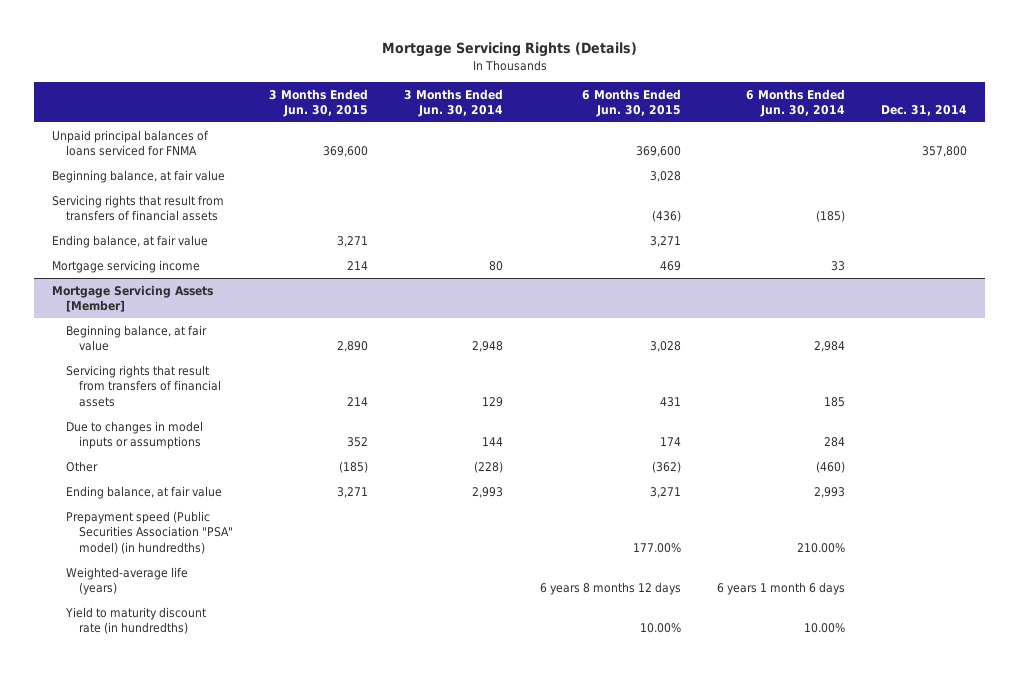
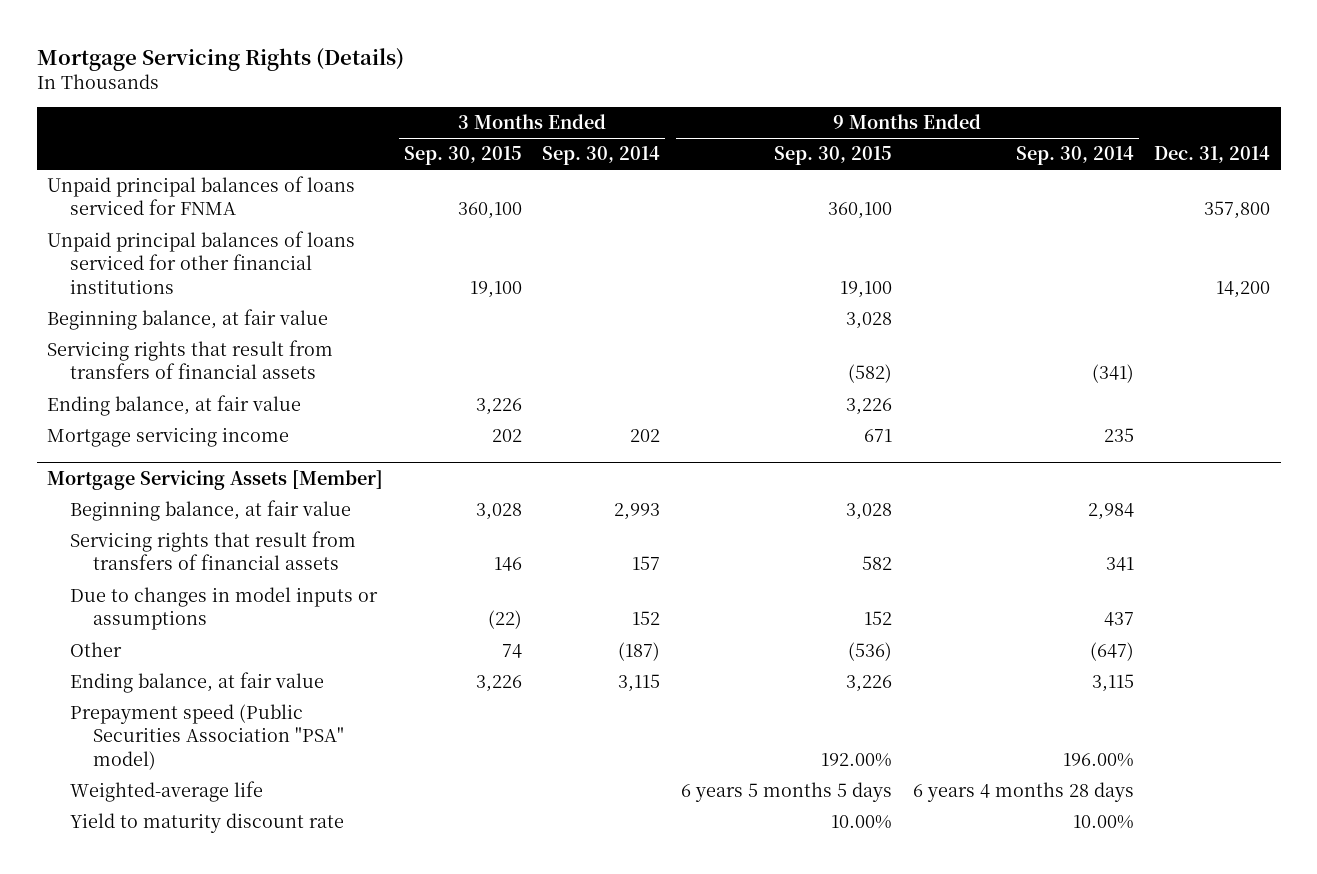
- | 3 Months Ended Jun. 30, 2015 | 3 Months Ended Jun. 30, 2014 | 6 Months Ended Jun. 30, 2015 | 6 Months Ended Jun. 30, 2014 | Dec. 31, 2014
+ | 3 Months Ended Sep. 30, 2015 | 3 Months Ended Sep. 30, 2014 | 9 Months Ended Sep. 30, 2015 | 9 Months Ended Sep. 30, 2014 | Dec. 31, 2014
+ Unpaid principal balances of loans serviced for other financial institutions | 19,100 | | 19,100 | | 14,200
@ Mortgage Servicing Assets [Member]
- Prepayment speed (Public Securities Association "PSA" model) (in hundredths) | | | 177.00% | 210.00% |
- Weighted-average life (years) | | | 6 years 8 months 12 days | 6 years 1 month 6 days |
- Yield to maturity discount rate (in hundredths) | | | 10.00% | 10.00% |
+ Prepayment speed (Public Securities Association "PSA" model) | | | 192.00% | 196.00% |
+ Weighted-average life | | | 6 years 5 months 5 days | 6 years 4 months 28 days |
+ Yield to maturity discount rate | | | 10.00% | 10.00% |

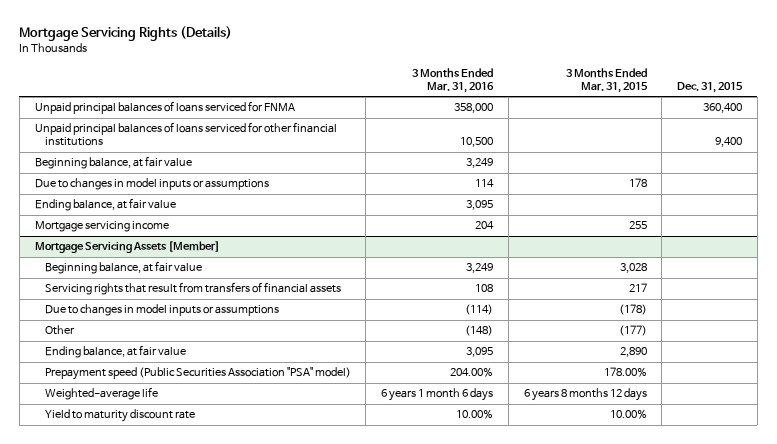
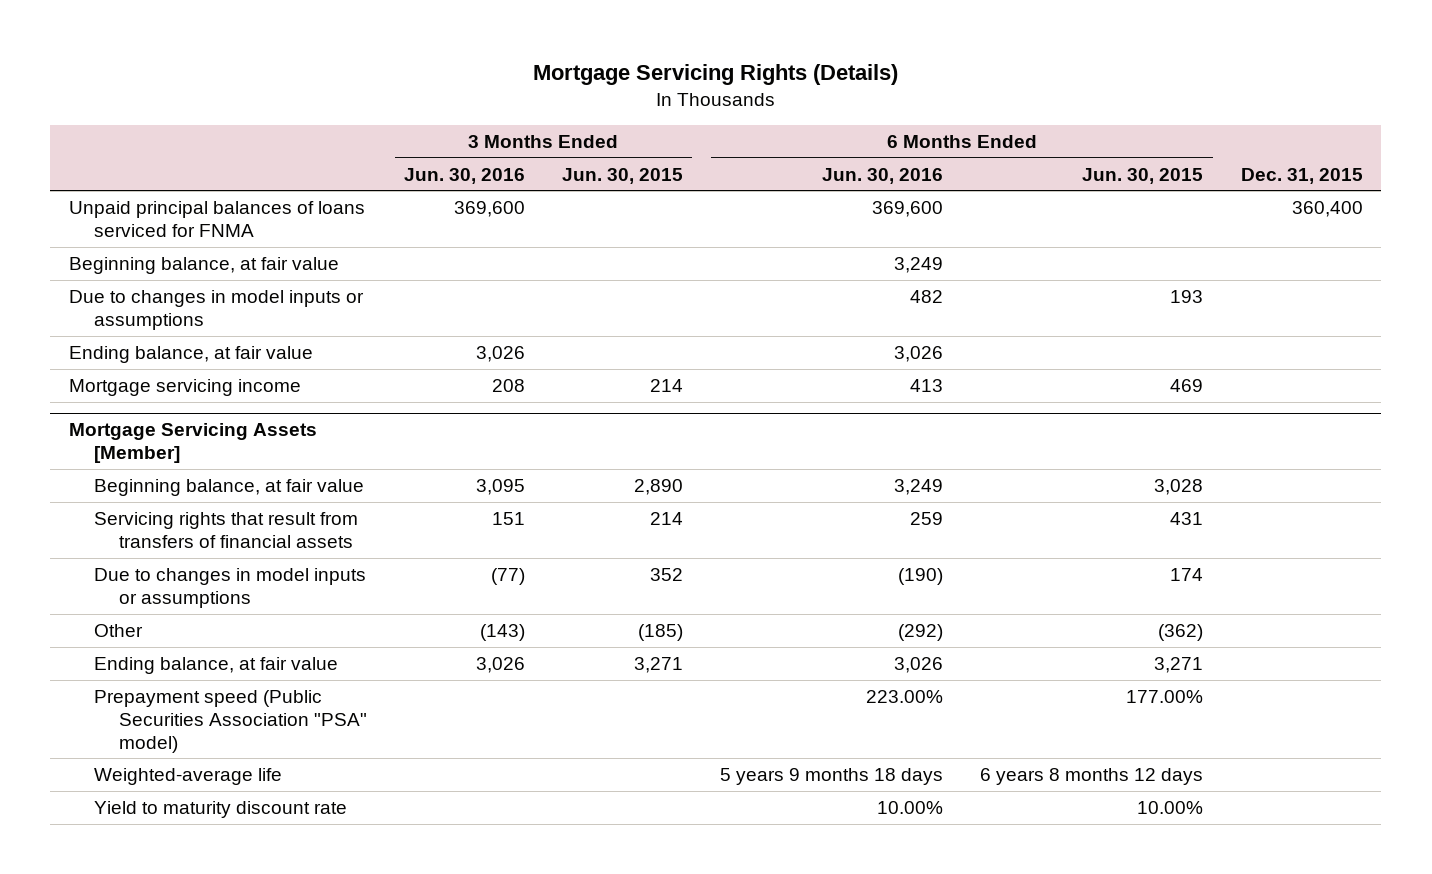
- | 3 Months Ended Mar. 31, 2016 | 3 Months Ended Mar. 31, 2015 | Dec. 31, 2015
+ | 3 Months Ended Jun. 30, 2016 | 3 Months Ended Jun. 30, 2015 | 6 Months Ended Jun. 30, 2016 | 6 Months Ended Jun. 30, 2015 | Dec. 31, 2015
- Unpaid principal balances of loans serviced for other financial institutions | 10,500 | | 9,400

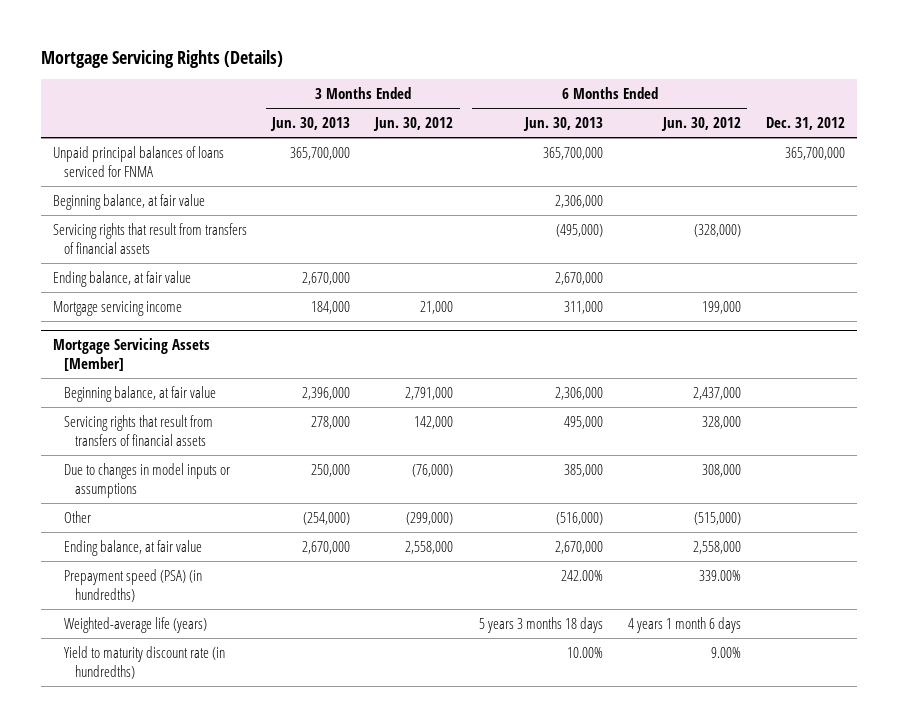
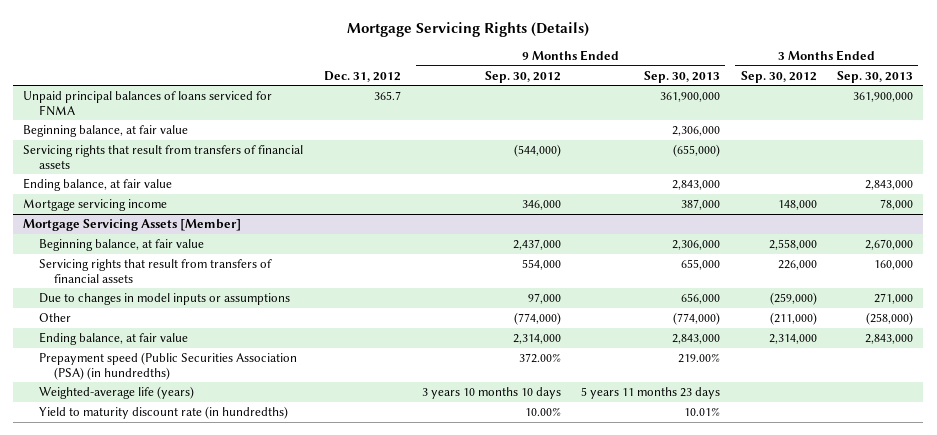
- | 3 Months Ended Jun. 30, 2013 | 3 Months Ended Jun. 30, 2012 | 6 Months Ended Jun. 30, 2013 | 6 Months Ended Jun. 30, 2012 | Dec. 31, 2012
+ | Dec. 31, 2012 | 9 Months Ended Sep. 30, 2012 | 9 Months Ended Sep. 30, 2013 | 3 Months Ended Sep. 30, 2012 | 3 Months Ended Sep. 30, 2013
- Unpaid principal balances of loans serviced for FNMA | 365,700,000 | | 365,700,000 | | 365,700,000
+ Unpaid principal balances of loans serviced for FNMA | 365.7 | | 361,900,000 | | 361,900,000
@ Mortgage Servicing Assets [Member]
- Prepayment speed (PSA) (in hundredths) | | | 242.00% | 339.00% |
+ Prepayment speed (Public Securities Association (PSA) (in hundredths) | | 372.00% | 219.00% | |

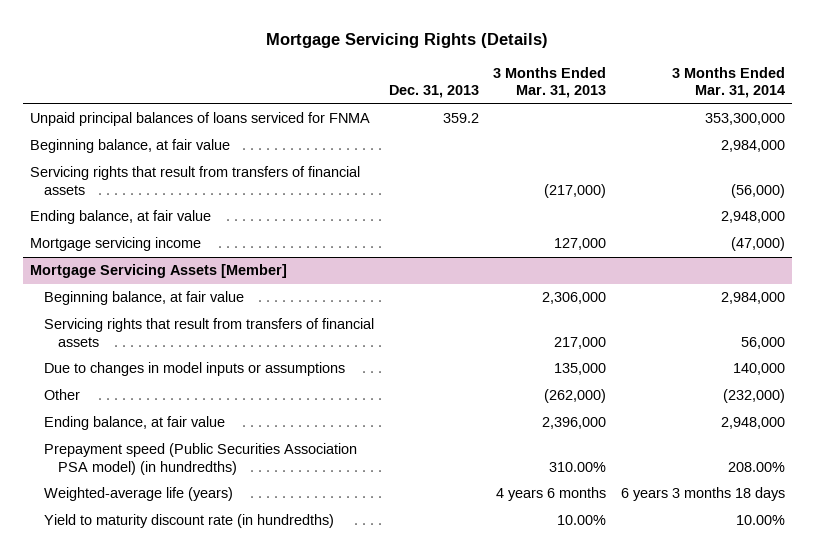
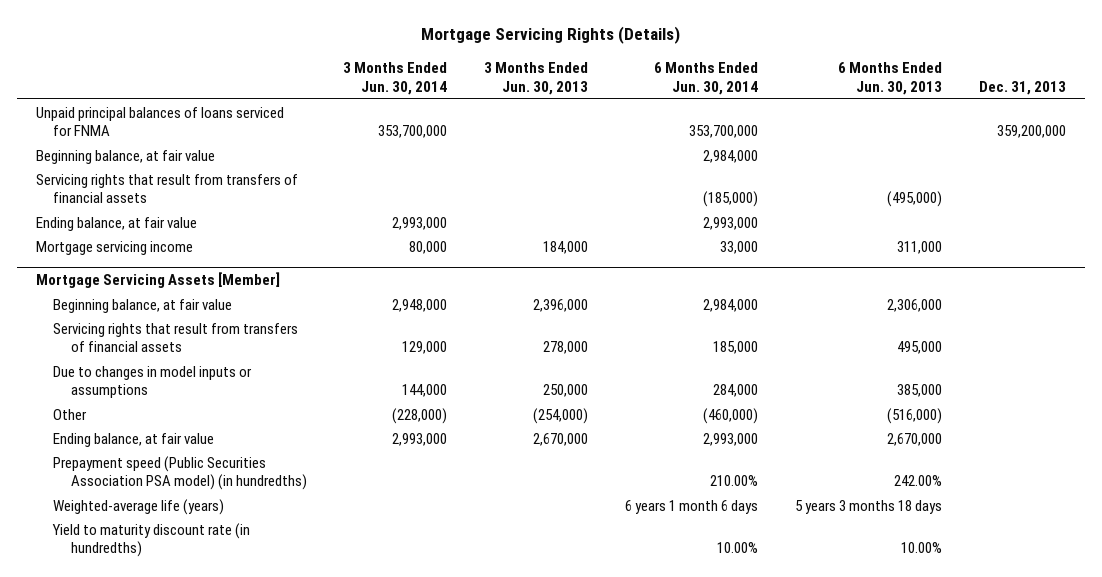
- | Dec. 31, 2013 | 3 Months Ended Mar. 31, 2013 | 3 Months Ended Mar. 31, 2014
+ | 3 Months Ended Jun. 30, 2014 | 3 Months Ended Jun. 30, 2013 | 6 Months Ended Jun. 30, 2014 | 6 Months Ended Jun. 30, 2013 | Dec. 31, 2013
- Unpaid principal balances of loans serviced for FNMA | 359.2 | | 353,300,000
+ Unpaid principal balances of loans serviced for FNMA | 353,700,000 | | 353,700,000 | | 359,200,000

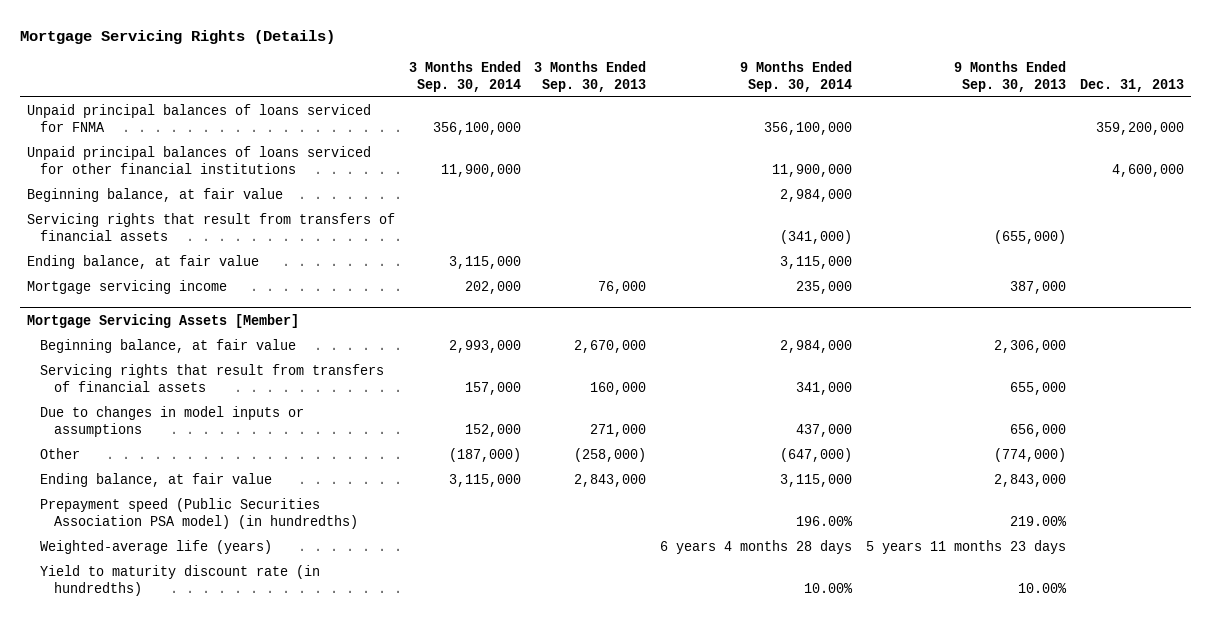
- | 3 Months Ended Jun. 30, 2014 | 3 Months Ended Jun. 30, 2013 | 6 Months Ended Jun. 30, 2014 | 6 Months Ended Jun. 30, 2013 | Dec. 31, 2013
+ | 3 Months Ended Sep. 30, 2014 | 3 Months Ended Sep. 30, 2013 | 9 Months Ended Sep. 30, 2014 | 9 Months Ended Sep. 30, 2013 | Dec. 31, 2013
+ Unpaid principal balances of loans serviced for other financial institutions | 11,900,000 | | 11,900,000 | | 4,600,000

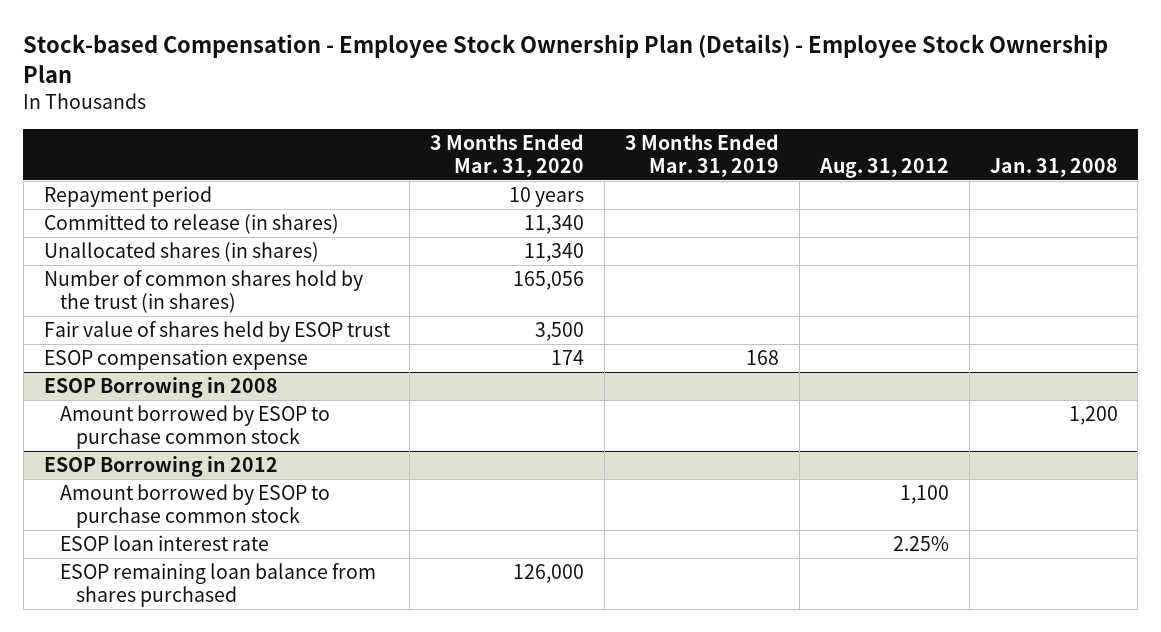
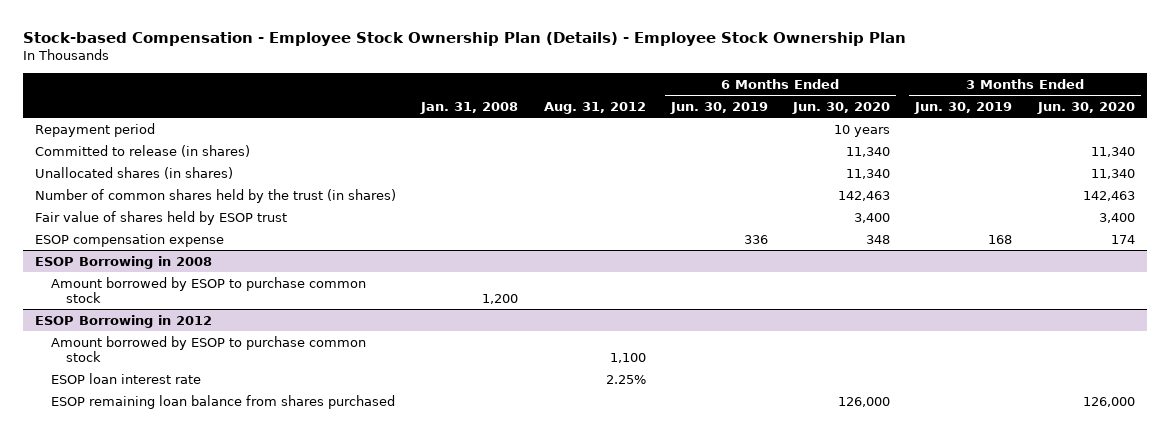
- | 3 Months Ended Mar. 31, 2020 | 3 Months Ended Mar. 31, 2019 | Aug. 31, 2012 | Jan. 31, 2008
+ | Jan. 31, 2008 | Aug. 31, 2012 | 6 Months Ended Jun. 30, 2019 | 6 Months Ended Jun. 30, 2020 | 3 Months Ended Jun. 30, 2019 | 3 Months Ended Jun. 30, 2020
- Number of common shares hold by the trust (in shares) | 165,056 | | |
+ Number of common shares held by the trust (in shares) | | | | 142,463 | | 142,463

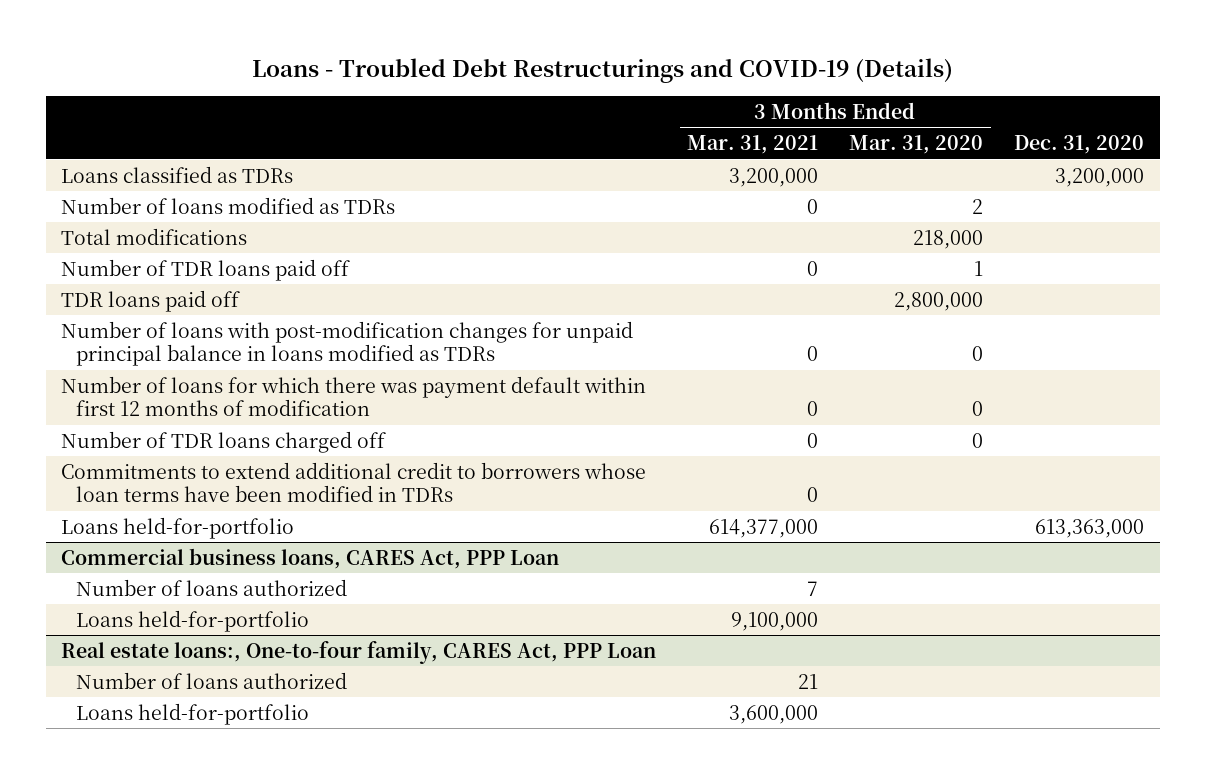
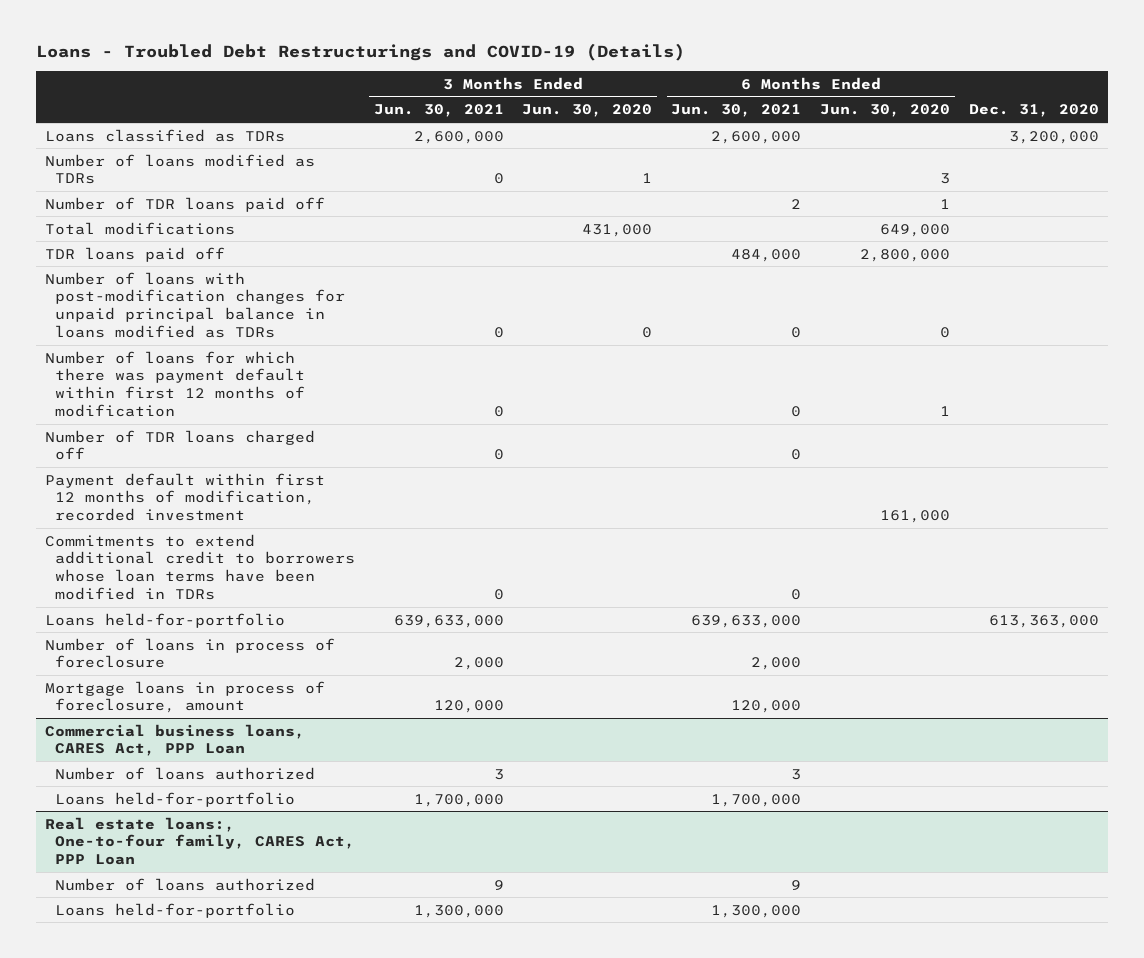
- | 3 Months Ended Mar. 31, 2021 | 3 Months Ended Mar. 31, 2020 | Dec. 31, 2020
+ | 3 Months Ended Jun. 30, 2021 | 3 Months Ended Jun. 30, 2020 | 6 Months Ended Jun. 30, 2021 | 6 Months Ended Jun. 30, 2020 | Dec. 31, 2020
moved down: Total modifications | | 431,000 | | 649,000 |
+ Payment default within first 12 months of modification, recorded investment | | | | 161,000 |
+ Number of loans in process of foreclosure | 2,000 | | 2,000 | |
+ Mortgage loans in process of foreclosure, amount | 120,000 | | 120,000 | |

